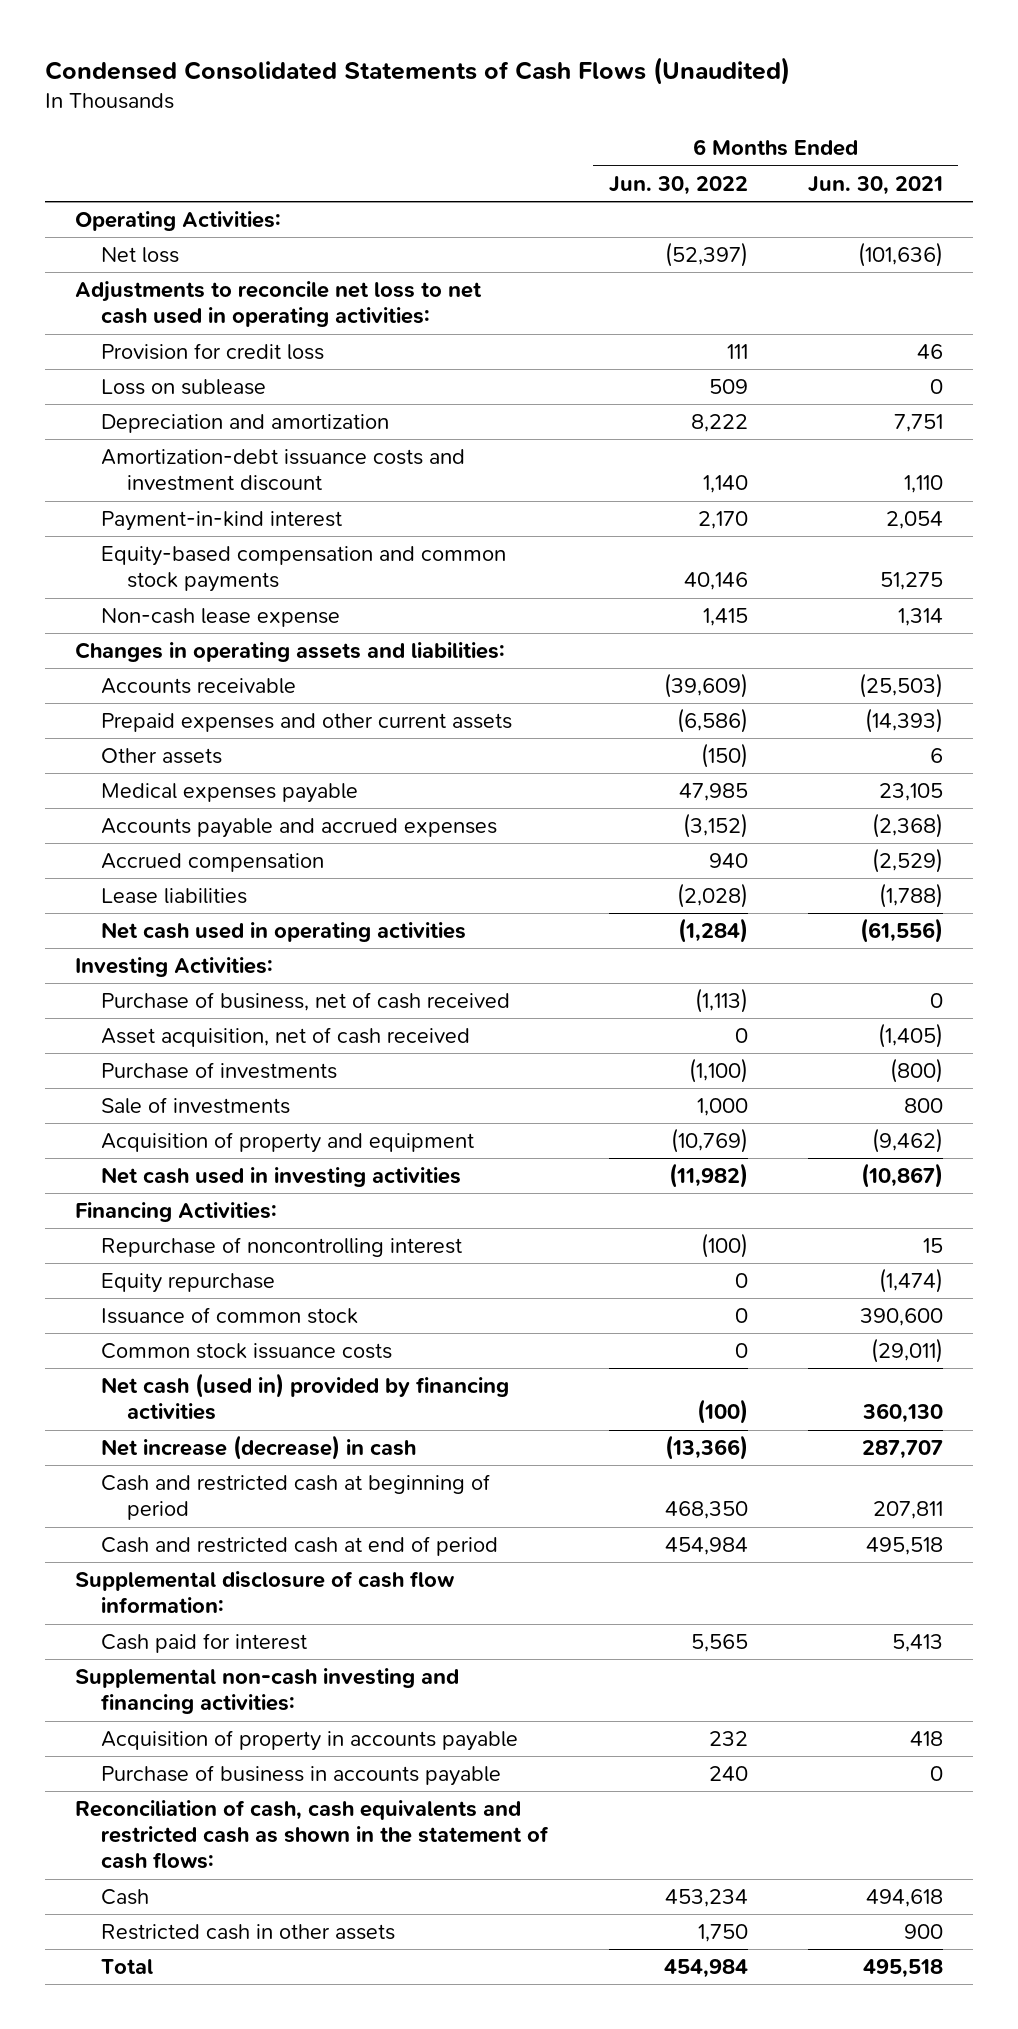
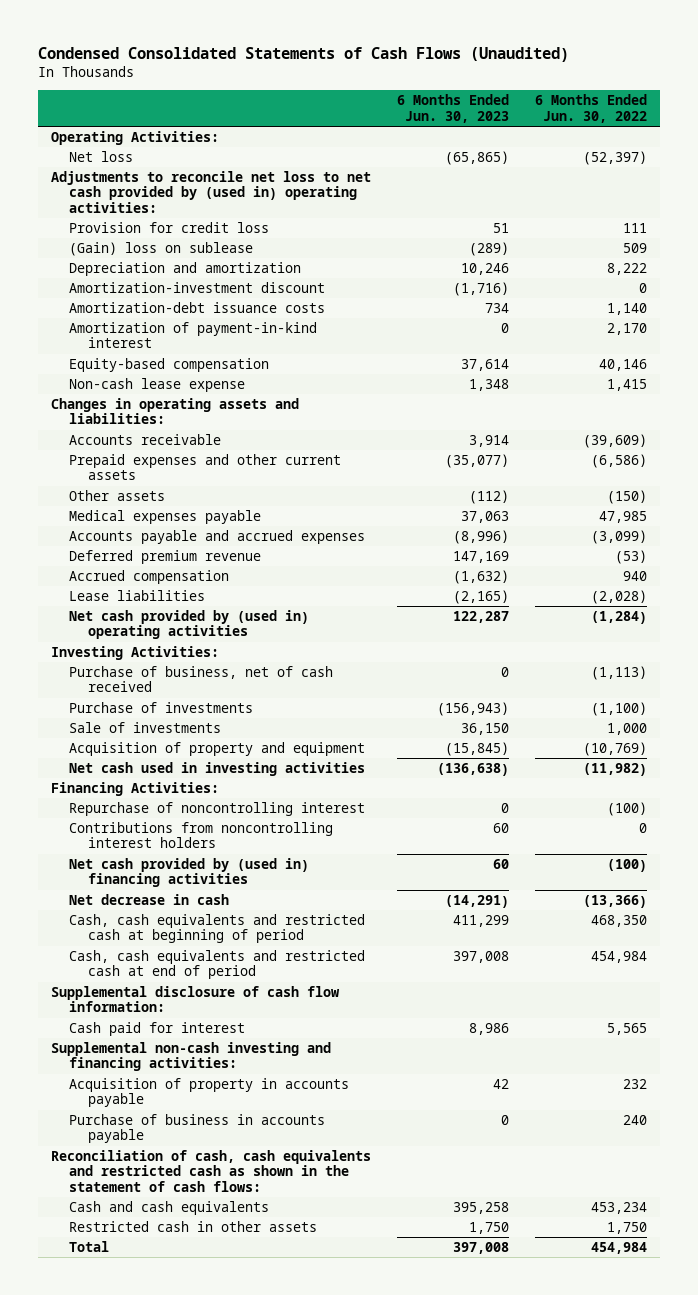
- | 6 Months Ended Jun. 30, 2022 | 6 Months Ended Jun. 30, 2021
+ | 6 Months Ended Jun. 30, 2023 | 6 Months Ended Jun. 30, 2022
- Adjustments to reconcile net loss to net cash used in operating activities:
+ Adjustments to reconcile net loss to net cash provided by (used in) operating activities:
- Loss on sublease | 509 | 0
+ (Gain) loss on sublease | (289) | 509
- Amortization-debt issuance costs and investment discount | 1,140 | 1,110
- Payment-in-kind interest | 2,170 | 2,054
- Equity-based compensation and common stock payments | 40,146 | 51,275
+ Amortization-investment discount | (1,716) | 0
+ Amortization-debt issuance costs | 734 | 1,140
+ Amortization of payment-in-kind interest | 0 | 2,170
+ Equity-based compensation | 37,614 | 40,146
- Accounts payable and accrued expenses | (3,152) | (2,368)
+ Accounts payable and accrued expenses | (8,996) | (3,099)
+ Deferred premium revenue | 147,169 | (53)
- Net cash used in operating activities | (1,284) | (61,556)
+ Net cash provided by (used in) operating activities | 122,287 | (1,284)
- Asset acquisition, net of cash received | 0 | (1,405)
- Equity repurchase | 0 | (1,474)
- Issuance of common stock | 0 | 390,600
- Common stock issuance costs | 0 | (29,011)
- Net cash (used in) provided by financing activities | (100) | 360,130
- Net increase (decrease) in cash | (13,366) | 287,707
- Cash and restricted cash at beginning of period | 468,350 | 207,811
- Cash and restricted cash at end of period | 454,984 | 495,518
+ Contributions from noncontrolling interest holders | 60 | 0
+ Net cash provided by (used in) financing activities | 60 | (100)
+ Net decrease in cash | (14,291) | (13,366)
+ Cash, cash equivalents and restricted cash at beginning of period | 411,299 | 468,350
+ Cash, cash equivalents and restricted cash at end of period | 397,008 | 454,984
- Cash | 453,234 | 494,618
+ Cash and cash equivalents | 395,258 | 453,234

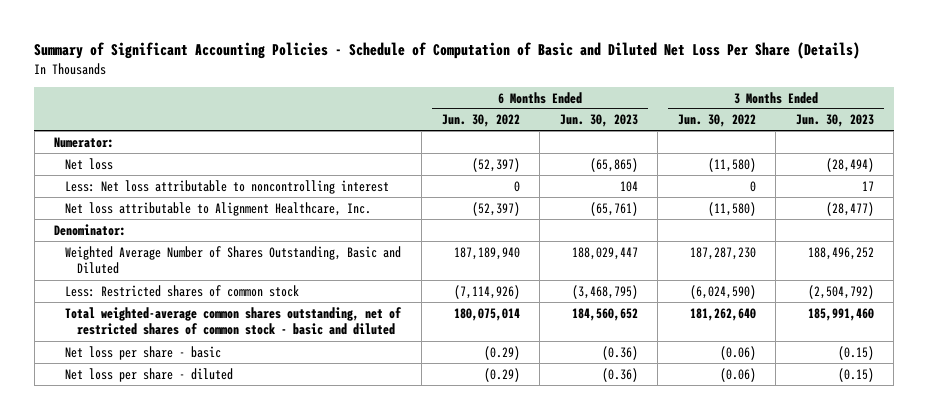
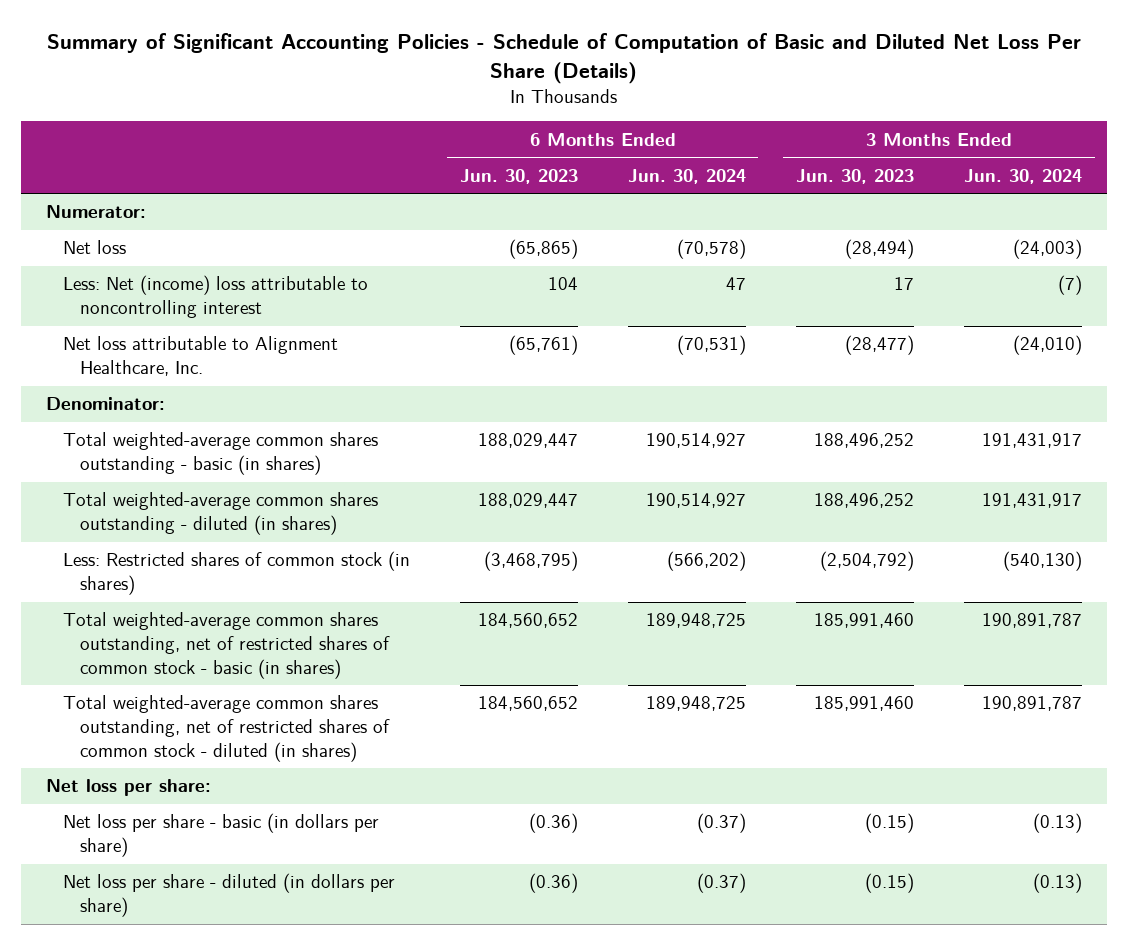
- | 6 Months Ended Jun. 30, 2022 | 6 Months Ended Jun. 30, 2023 | 3 Months Ended Jun. 30, 2022 | 3 Months Ended Jun. 30, 2023
+ | 6 Months Ended Jun. 30, 2023 | 6 Months Ended Jun. 30, 2024 | 3 Months Ended Jun. 30, 2023 | 3 Months Ended Jun. 30, 2024
- Less: Net loss attributable to noncontrolling interest | 0 | 104 | 0 | 17
+ Less: Net (income) loss attributable to noncontrolling interest | 104 | 47 | 17 | (7)
- Weighted Average Number of Shares Outstanding, Basic and Diluted | 187,189,940 | 188,029,447 | 187,287,230 | 188,496,252
- Less: Restricted shares of common stock | (7,114,926) | (3,468,795) | (6,024,590) | (2,504,792)
- Total weighted-average common shares outstanding, net of restricted shares of common stock - basic and diluted | 180,075,014 | 184,560,652 | 181,262,640 | 185,991,460
- Net loss per share - basic | (0.29) | (0.36) | (0.06) | (0.15)
- Net loss per share - diluted | (0.29) | (0.36) | (0.06) | (0.15)
+ Total weighted-average common shares outstanding - basic (in shares) | 188,029,447 | 190,514,927 | 188,496,252 | 191,431,917
+ Total weighted-average common shares outstanding - diluted (in shares) | 188,029,447 | 190,514,927 | 188,496,252 | 191,431,917
+ Less: Restricted shares of common stock (in shares) | (3,468,795) | (566,202) | (2,504,792) | (540,130)
+ Total weighted-average common shares outstanding, net of restricted shares of common stock - basic (in shares) | 184,560,652 | 189,948,725 | 185,991,460 | 190,891,787
+ Total weighted-average common shares outstanding, net of restricted shares of common stock - diluted (in shares) | 184,560,652 | 189,948,725 | 185,991,460 | 190,891,787
+ Net loss per share:
+ Net loss per share - basic (in dollars per share) | (0.36) | (0.37) | (0.15) | (0.13)
+ Net loss per share - diluted (in dollars per share) | (0.36) | (0.37) | (0.15) | (0.13)

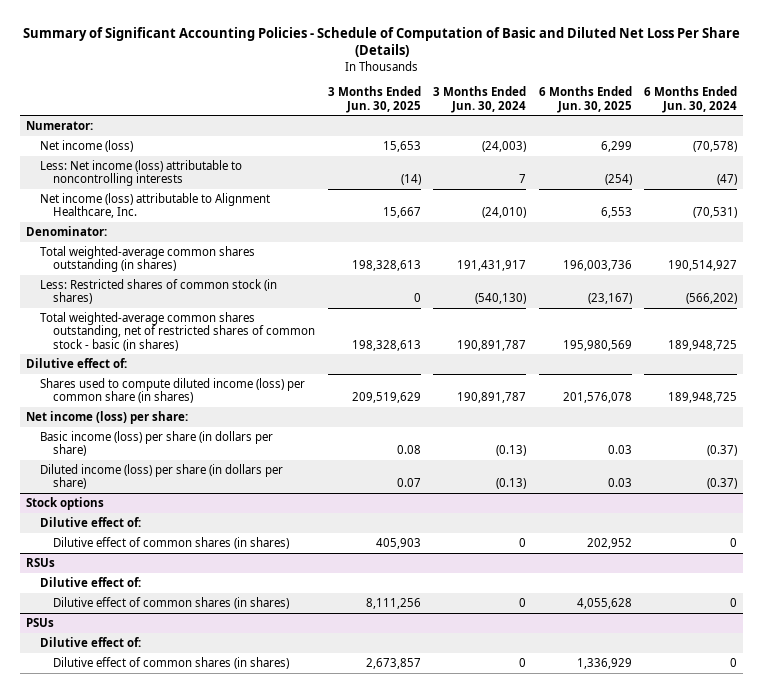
- | 6 Months Ended Jun. 30, 2023 | 6 Months Ended Jun. 30, 2024 | 3 Months Ended Jun. 30, 2023 | 3 Months Ended Jun. 30, 2024
+ | 3 Months Ended Jun. 30, 2025 | 3 Months Ended Jun. 30, 2024 | 6 Months Ended Jun. 30, 2025 | 6 Months Ended Jun. 30, 2024
- Net loss | (65,865) | (70,578) | (28,494) | (24,003)
- Less: Net (income) loss attributable to noncontrolling interest | 104 | 47 | 17 | (7)
- Net loss attributable to Alignment Healthcare, Inc. | (65,761) | (70,531) | (28,477) | (24,010)
+ Net income (loss) | 15,653 | (24,003) | 6,299 | (70,578)
+ Less: Net income (loss) attributable to noncontrolling interests | (14) | 7 | (254) | (47)
+ Net income (loss) attributable to Alignment Healthcare, Inc. | 15,667 | (24,010) | 6,553 | (70,531)
- Total weighted-average common shares outstanding - basic (in shares) | 188,029,447 | 190,514,927 | 188,496,252 | 191,431,917
- Total weighted-average common shares outstanding - diluted (in shares) | 188,029,447 | 190,514,927 | 188,496,252 | 191,431,917
+ Total weighted-average common shares outstanding (in shares) | 198,328,613 | 191,431,917 | 196,003,736 | 190,514,927
- Total weighted-average common shares outstanding, net of restricted shares of common stock - diluted (in shares) | 184,560,652 | 189,948,725 | 185,991,460 | 190,891,787
- Net loss per share:
- Net loss per share - basic (in dollars per share) | (0.36) | (0.37) | (0.15) | (0.13)
- Net loss per share - diluted (in dollars per share) | (0.36) | (0.37) | (0.15) | (0.13)
+ Dilutive effect of:
+ Shares used to compute diluted income (loss) per common share (in shares) | 209,519,629 | 190,891,787 | 201,576,078 | 189,948,725
+ Net income (loss) per share:
+ Basic income (loss) per share (in dollars per share) | 0.08 | (0.13) | 0.03 | (0.37)
+ Diluted income (loss) per share (in dollars per share) | 0.07 | (0.13) | 0.03 | (0.37)
+ Stock options
+ Dilutive effect of:
+ Dilutive effect of common shares (in shares) | 405,903 | 0 | 202,952 | 0
+ RSUs
+ Dilutive effect of:
+ Dilutive effect of common shares (in shares) | 8,111,256 | 0 | 4,055,628 | 0
+ PSUs
+ Dilutive effect of:
+ Dilutive effect of common shares (in shares) | 2,673,857 | 0 | 1,336,929 | 0

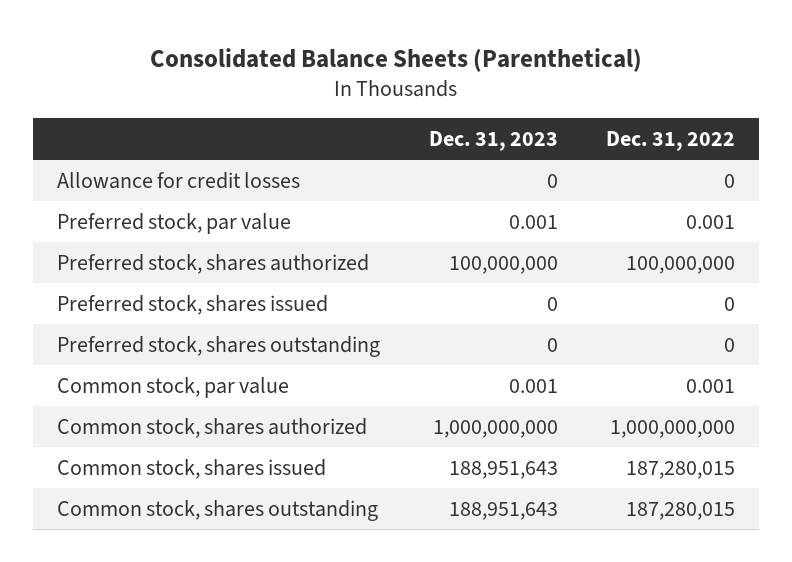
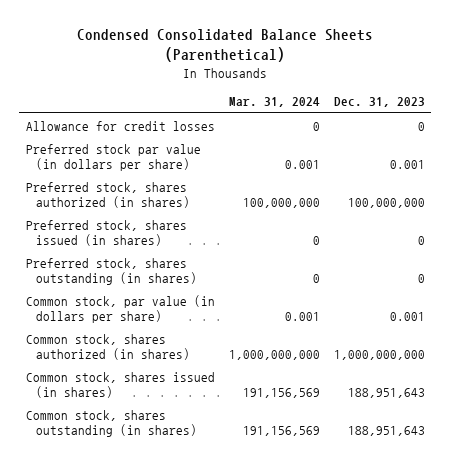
- Consolidated Balance Sheets (Parenthetical)
+ Condensed Consolidated Balance Sheets (Parenthetical)
- | Dec. 31, 2023 | Dec. 31, 2022
+ | Mar. 31, 2024 | Dec. 31, 2023
- Preferred stock, par value | 0.001 | 0.001
- Preferred stock, shares authorized | 100,000,000 | 100,000,000
- Preferred stock, shares issued | 0 | 0
- Preferred stock, shares outstanding | 0 | 0
- Common stock, par value | 0.001 | 0.001
- Common stock, shares authorized | 1,000,000,000 | 1,000,000,000
- Common stock, shares issued | 188,951,643 | 187,280,015
- Common stock, shares outstanding | 188,951,643 | 187,280,015
+ Preferred stock par value (in dollars per share) | 0.001 | 0.001
+ Preferred stock, shares authorized (in shares) | 100,000,000 | 100,000,000
+ Preferred stock, shares issued (in shares) | 0 | 0
+ Preferred stock, shares outstanding (in shares) | 0 | 0
+ Common stock, par value (in dollars per share) | 0.001 | 0.001
+ Common stock, shares authorized (in shares) | 1,000,000,000 | 1,000,000,000
+ Common stock, shares issued (in shares) | 191,156,569 | 188,951,643
+ Common stock, shares outstanding (in shares) | 191,156,569 | 188,951,643

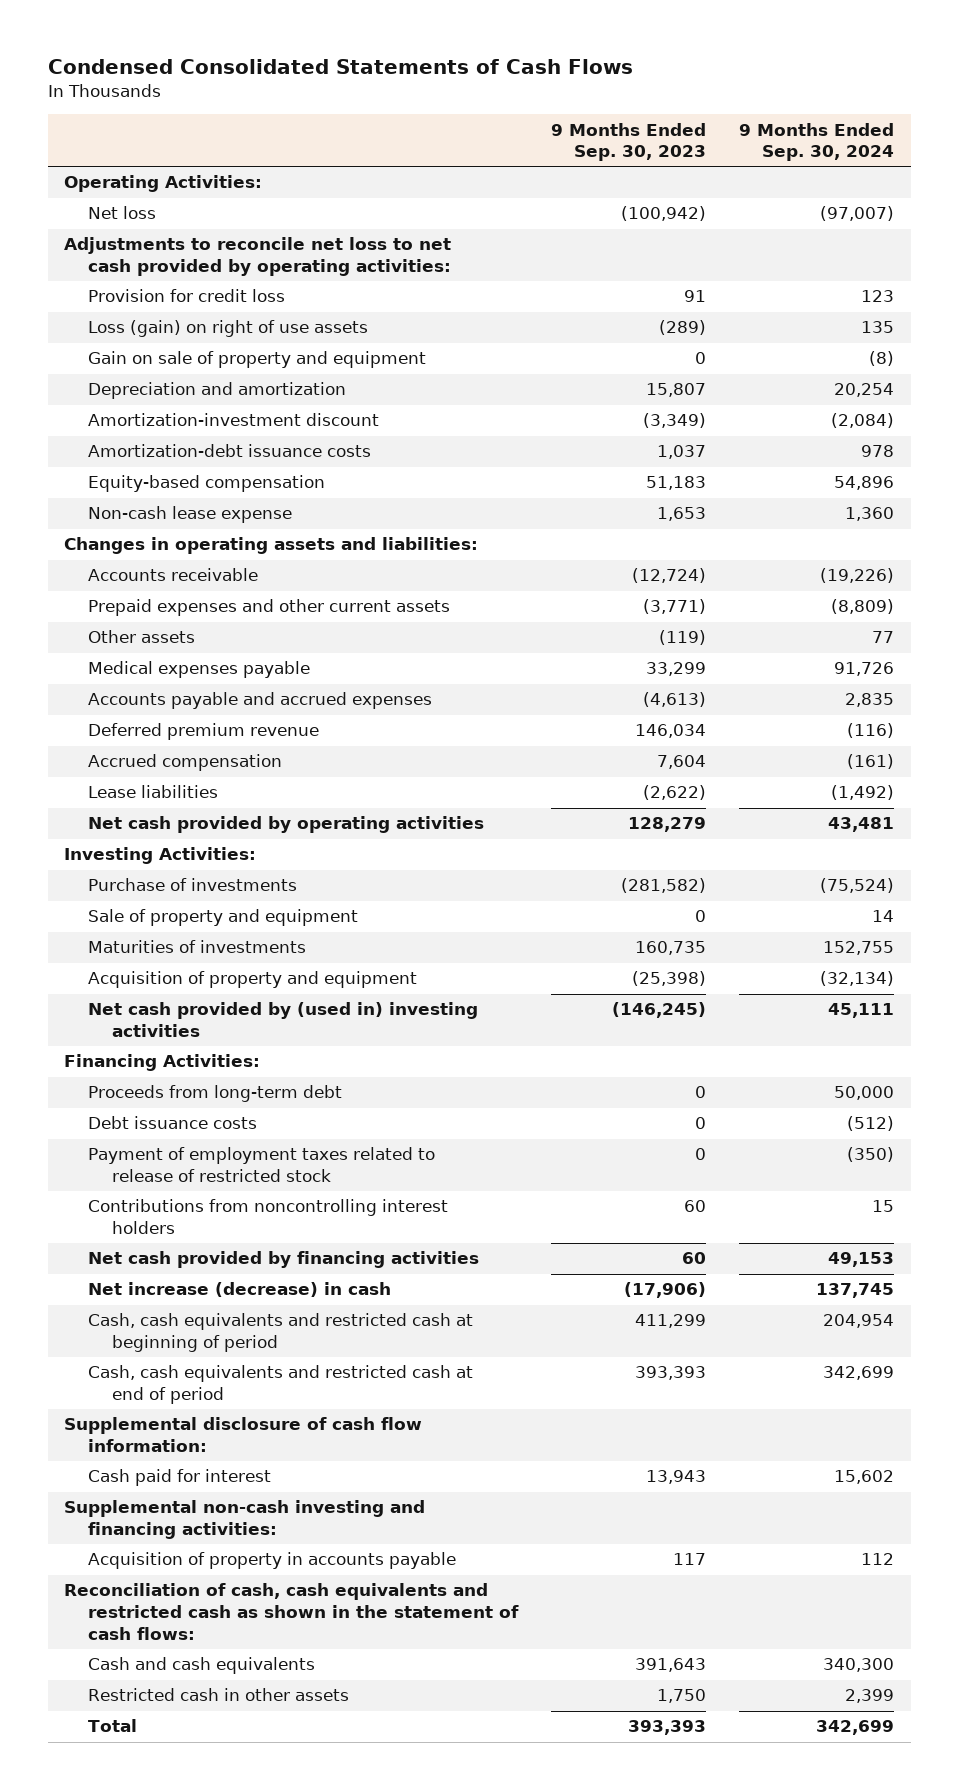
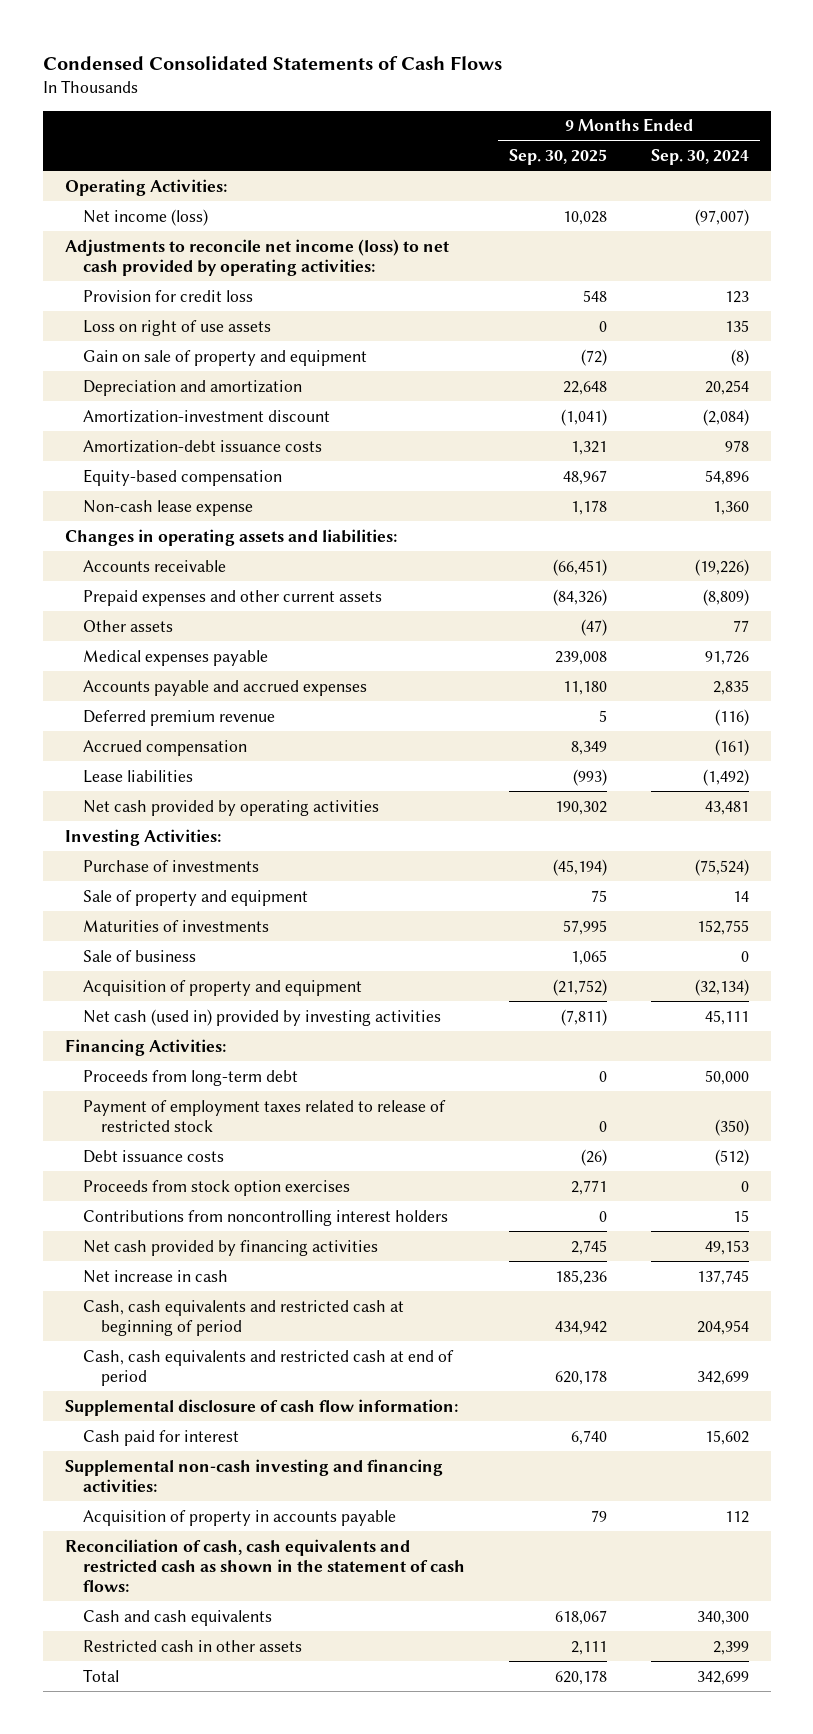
- | 9 Months Ended Sep. 30, 2023 | 9 Months Ended Sep. 30, 2024
+ | 9 Months Ended Sep. 30, 2025 | 9 Months Ended Sep. 30, 2024
- Net loss | (100,942) | (97,007)
- Adjustments to reconcile net loss to net cash provided by operating activities:
+ Net income (loss) | 10,028 | (97,007)
+ Adjustments to reconcile net income (loss) to net cash provided by operating activities:
- Loss (gain) on right of use assets | (289) | 135
+ Loss on right of use assets | 0 | 135
+ Sale of business | 1,065 | 0
- Net cash provided by (used in) investing activities | (146,245) | 45,111
+ Net cash (used in) provided by investing activities | (7,811) | 45,111
moved down: Debt issuance costs | (26) | (512)
+ Proceeds from stock option exercises | 2,771 | 0
- Net increase (decrease) in cash | (17,906) | 137,745
+ Net increase in cash | 185,236 | 137,745

